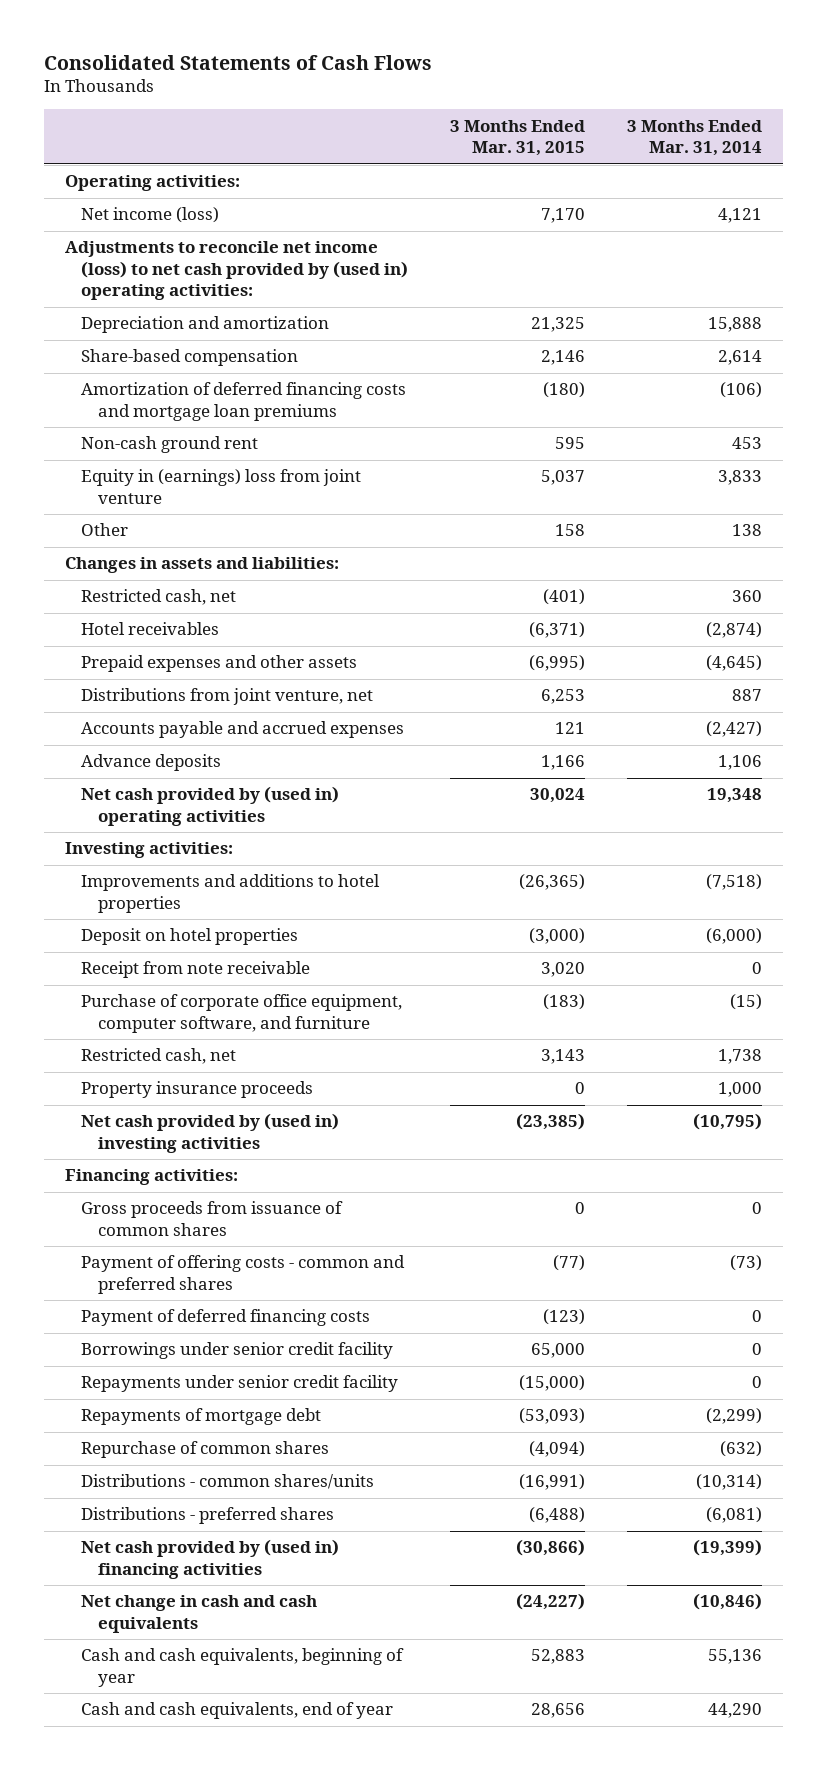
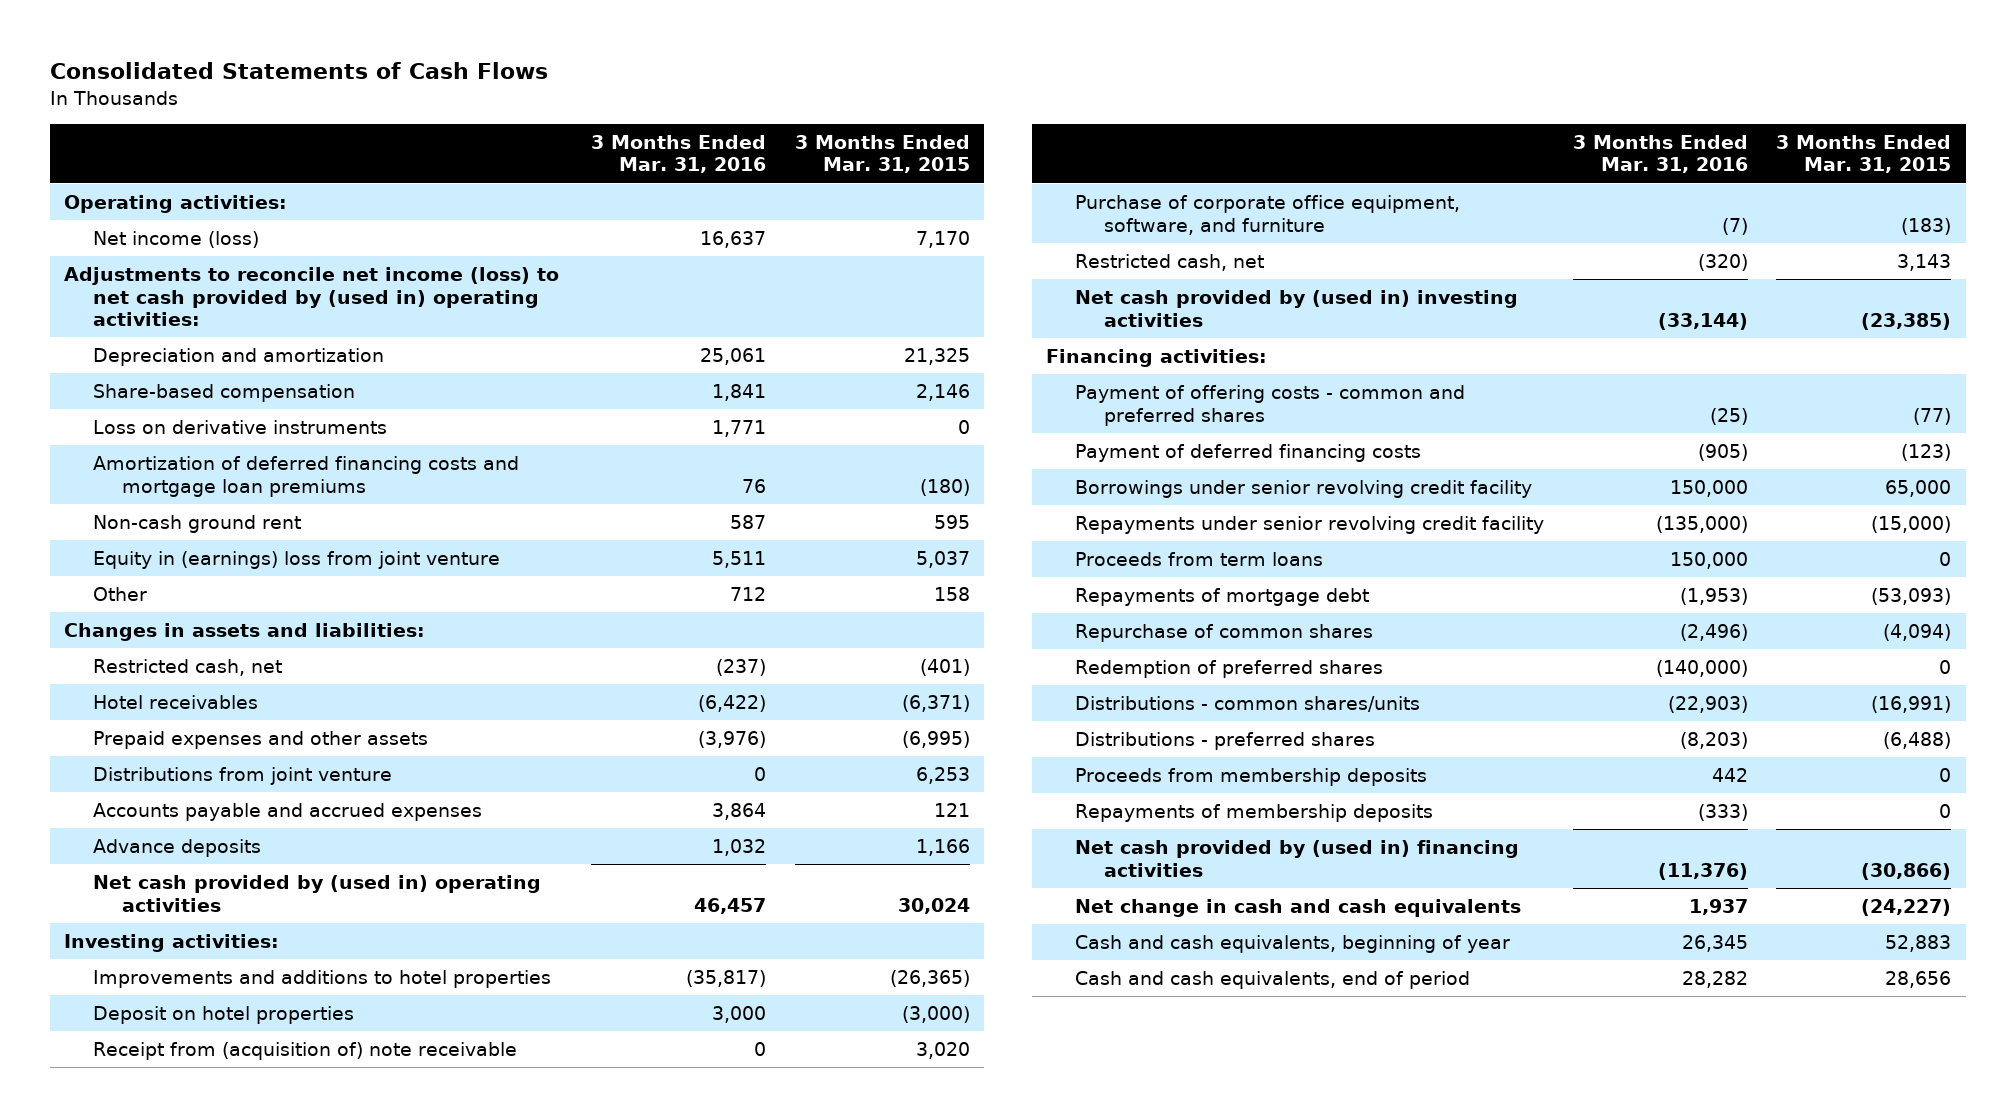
- | 3 Months Ended Mar. 31, 2015 | 3 Months Ended Mar. 31, 2014
+ | 3 Months Ended Mar. 31, 2016 | 3 Months Ended Mar. 31, 2015
+ Loss on derivative instruments | 1,771 | 0
- Distributions from joint venture, net | 6,253 | 887
+ Distributions from joint venture | 0 | 6,253
- Receipt from note receivable | 3,020 | 0
- Purchase of corporate office equipment, computer software, and furniture | (183) | (15)
+ Receipt from (acquisition of) note receivable | 0 | 3,020
+ Purchase of corporate office equipment, software, and furniture | (7) | (183)
- Property insurance proceeds | 0 | 1,000
- Gross proceeds from issuance of common shares | 0 | 0
- Borrowings under senior credit facility | 65,000 | 0
- Repayments under senior credit facility | (15,000) | 0
+ Borrowings under senior revolving credit facility | 150,000 | 65,000
+ Repayments under senior revolving credit facility | (135,000) | (15,000)
+ Proceeds from term loans | 150,000 | 0
+ Redemption of preferred shares | (140,000) | 0
+ Proceeds from membership deposits | 442 | 0
+ Repayments of membership deposits | (333) | 0
- Cash and cash equivalents, end of year | 28,656 | 44,290
+ Cash and cash equivalents, end of period | 28,282 | 28,656

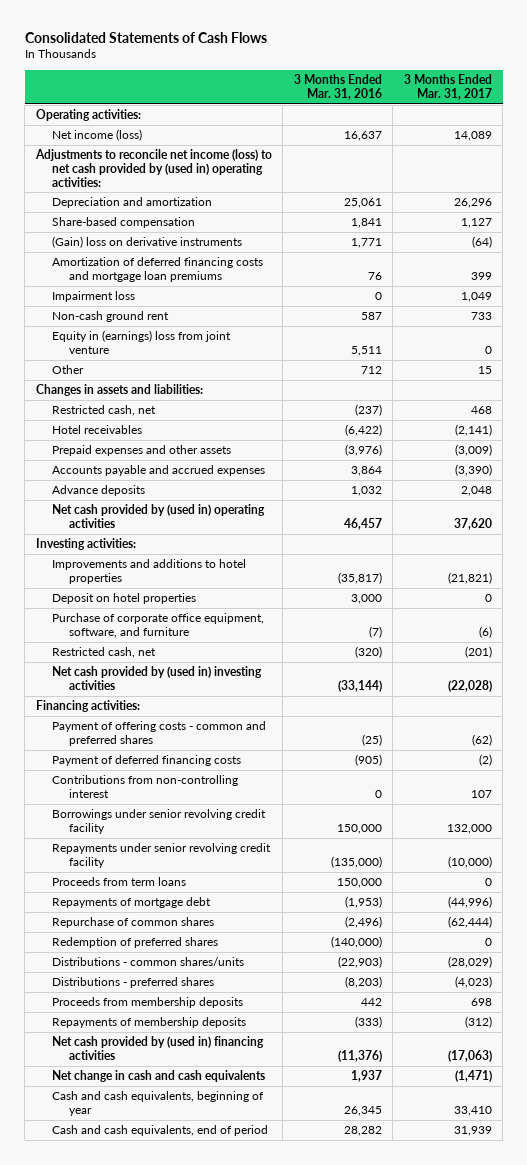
- | 3 Months Ended Mar. 31, 2016 | 3 Months Ended Mar. 31, 2015
+ | 3 Months Ended Mar. 31, 2016 | 3 Months Ended Mar. 31, 2017
- Loss on derivative instruments | 1,771 | 0
+ (Gain) loss on derivative instruments | 1,771 | (64)
+ Impairment loss | 0 | 1,049
- Distributions from joint venture | 0 | 6,253
- Receipt from (acquisition of) note receivable | 0 | 3,020
+ Contributions from non-controlling interest | 0 | 107

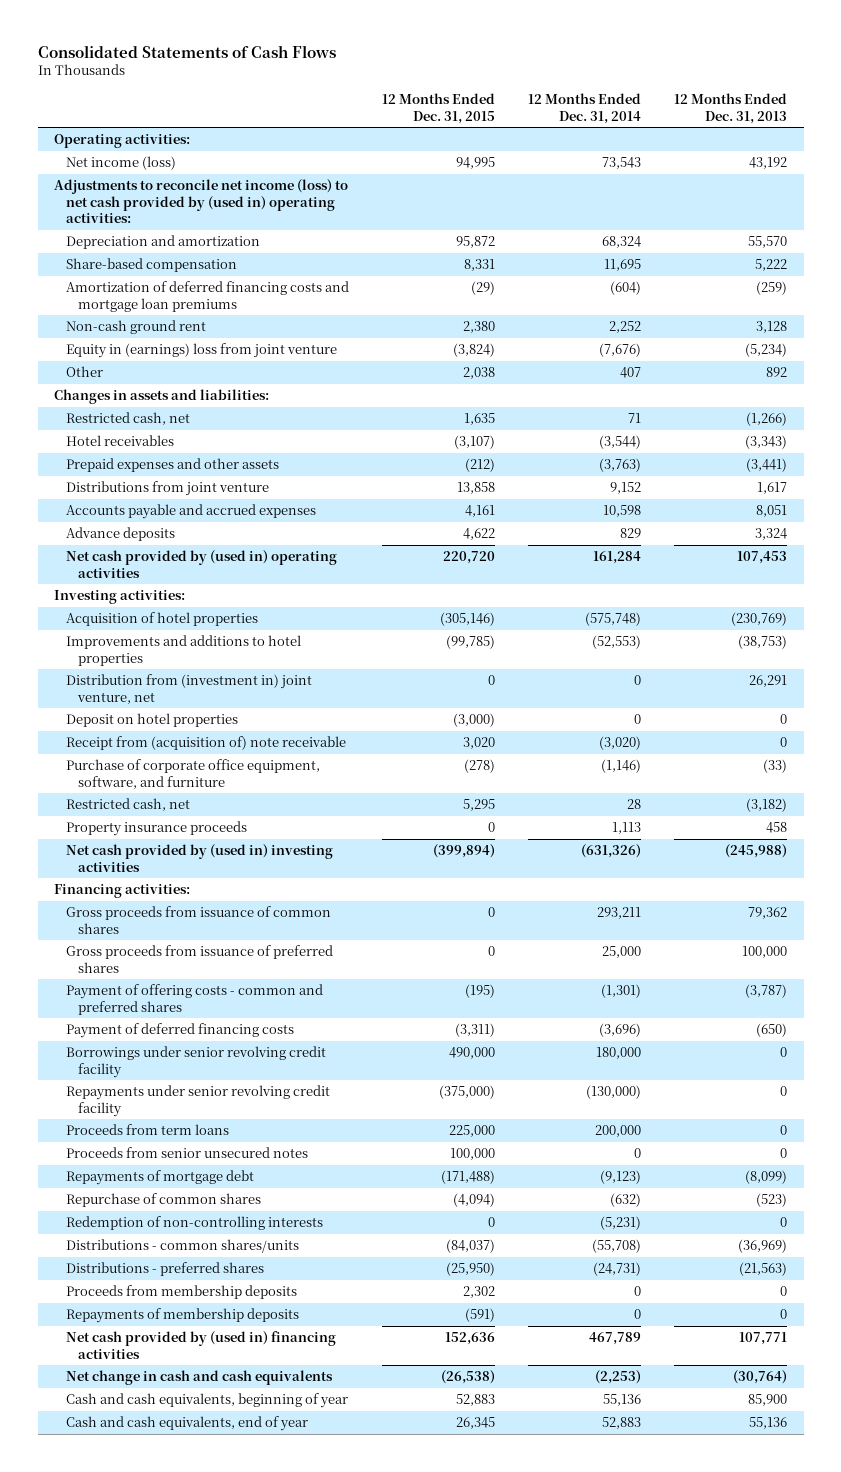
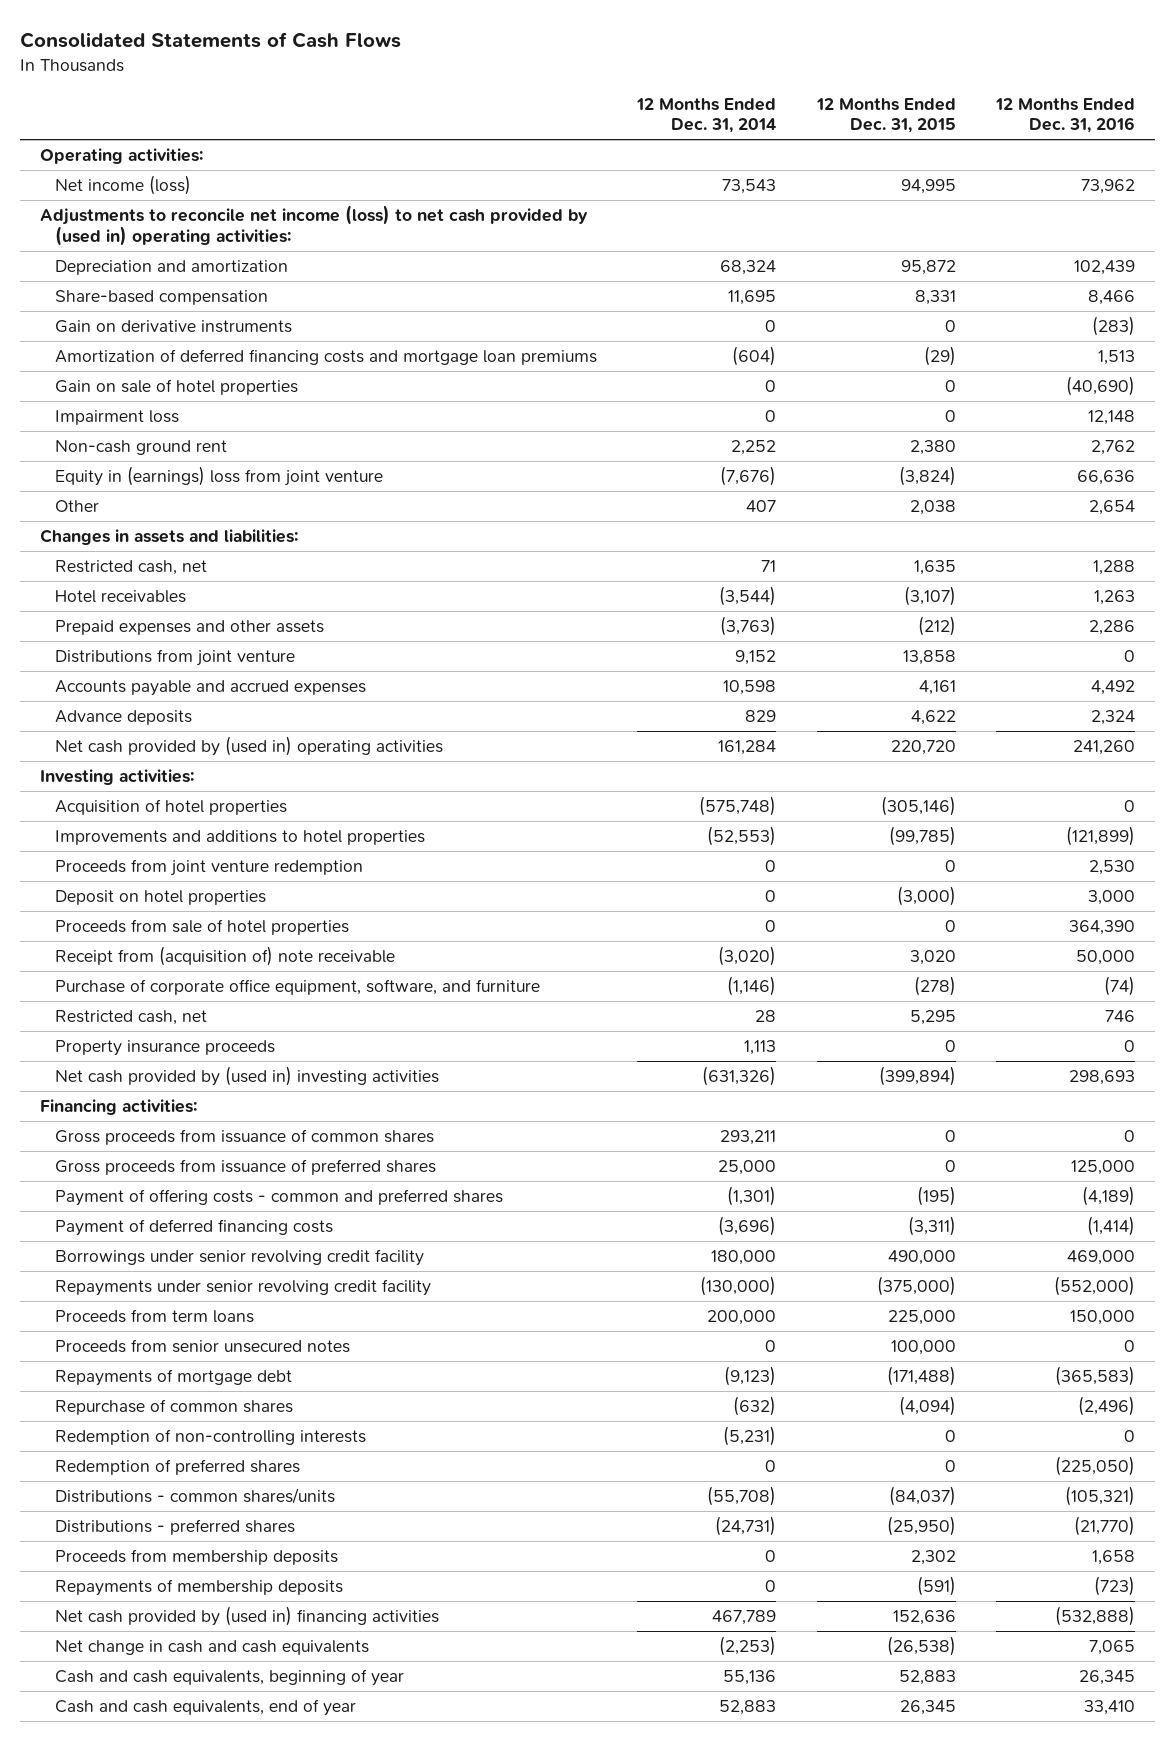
- | 12 Months Ended Dec. 31, 2015 | 12 Months Ended Dec. 31, 2014 | 12 Months Ended Dec. 31, 2013
+ | 12 Months Ended Dec. 31, 2014 | 12 Months Ended Dec. 31, 2015 | 12 Months Ended Dec. 31, 2016
+ Gain on derivative instruments | 0 | 0 | (283)
+ Gain on sale of hotel properties | 0 | 0 | (40,690)
+ Impairment loss | 0 | 0 | 12,148
- Distribution from (investment in) joint venture, net | 0 | 0 | 26,291
+ Proceeds from joint venture redemption | 0 | 0 | 2,530
+ Proceeds from sale of hotel properties | 0 | 0 | 364,390
+ Redemption of preferred shares | 0 | 0 | (225,050)

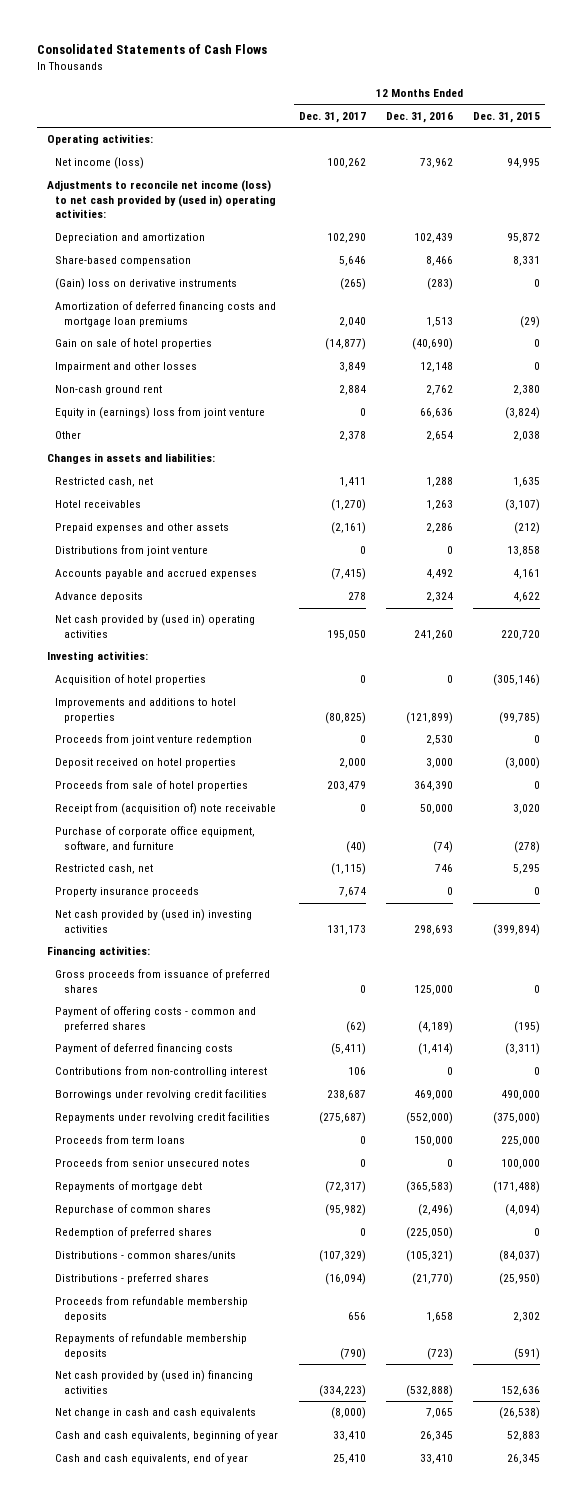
- | 12 Months Ended Dec. 31, 2014 | 12 Months Ended Dec. 31, 2015 | 12 Months Ended Dec. 31, 2016
+ | 12 Months Ended Dec. 31, 2017 | 12 Months Ended Dec. 31, 2016 | 12 Months Ended Dec. 31, 2015
- Gain on derivative instruments | 0 | 0 | (283)
+ (Gain) loss on derivative instruments | (265) | (283) | 0
- Impairment loss | 0 | 0 | 12,148
+ Impairment and other losses | 3,849 | 12,148 | 0
- Deposit on hotel properties | 0 | (3,000) | 3,000
+ Deposit received on hotel properties | 2,000 | 3,000 | (3,000)
- Gross proceeds from issuance of common shares | 293,211 | 0 | 0
- Borrowings under senior revolving credit facility | 180,000 | 490,000 | 469,000
- Repayments under senior revolving credit facility | (130,000) | (375,000) | (552,000)
+ Contributions from non-controlling interest | 106 | 0 | 0
+ Borrowings under revolving credit facilities | 238,687 | 469,000 | 490,000
+ Repayments under revolving credit facilities | (275,687) | (552,000) | (375,000)
- Redemption of non-controlling interests | (5,231) | 0 | 0
- Proceeds from membership deposits | 0 | 2,302 | 1,658
- Repayments of membership deposits | 0 | (591) | (723)
+ Proceeds from refundable membership deposits | 656 | 1,658 | 2,302
+ Repayments of refundable membership deposits | (790) | (723) | (591)

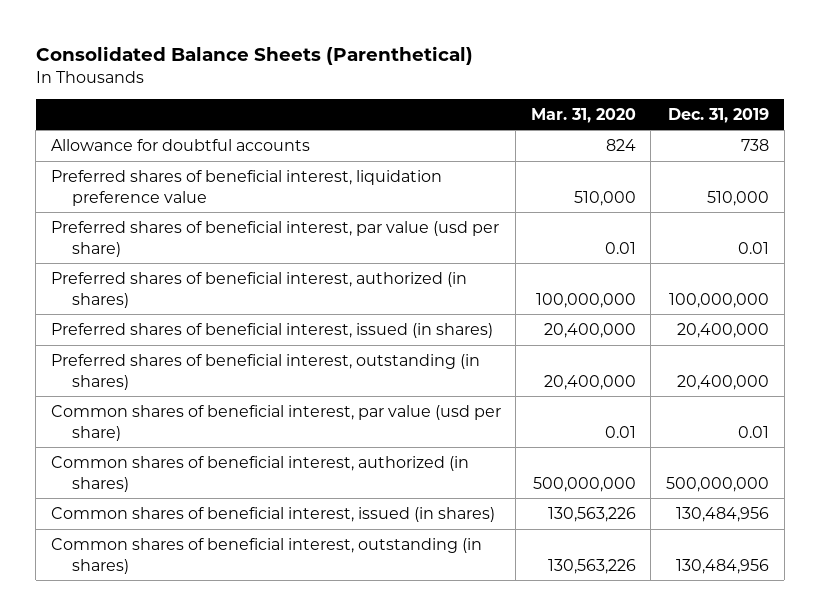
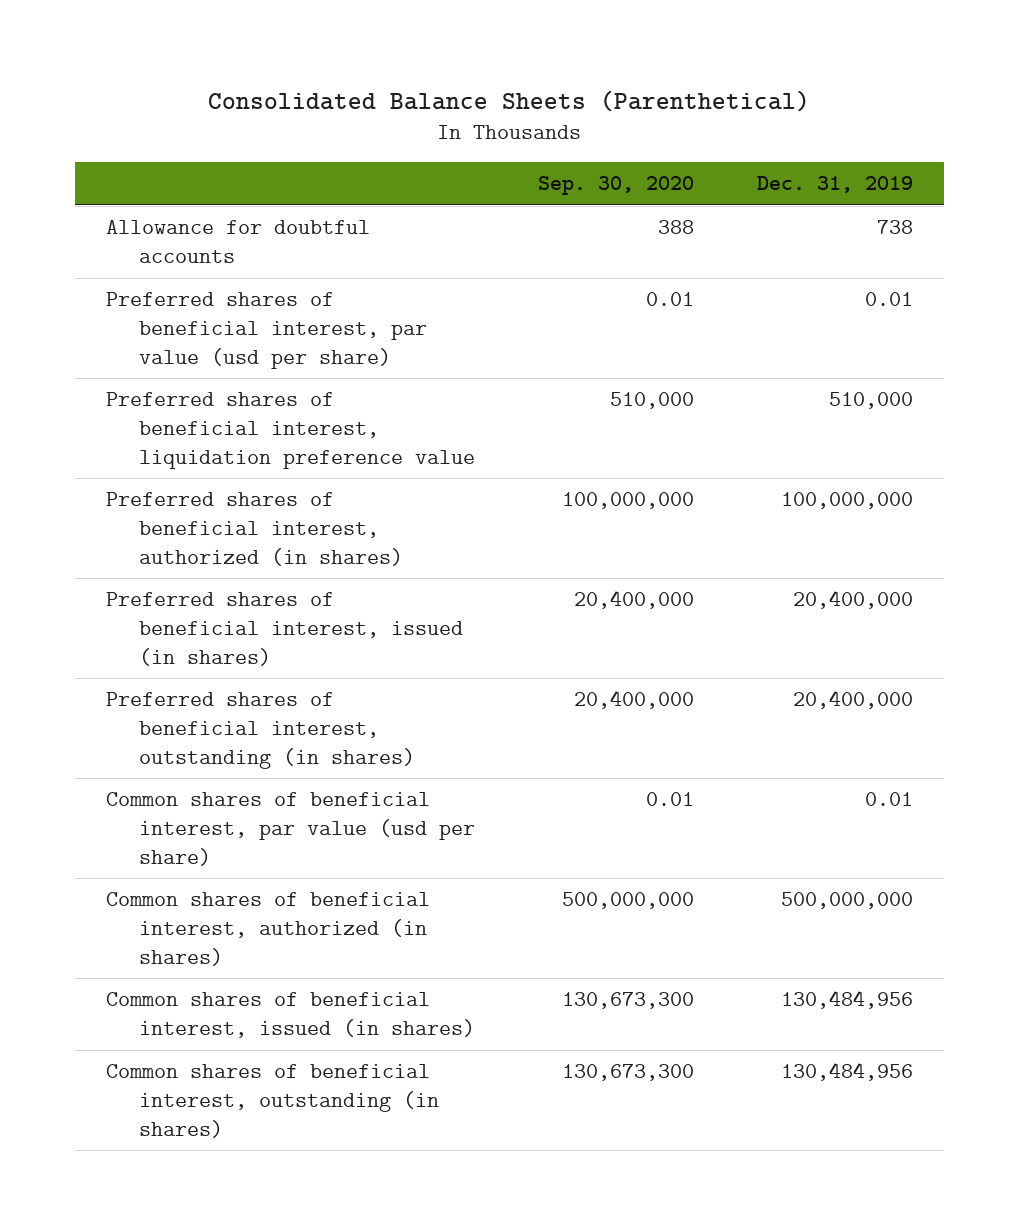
- | Mar. 31, 2020 | Dec. 31, 2019
+ | Sep. 30, 2020 | Dec. 31, 2019
moved down: Preferred shares of beneficial interest, liquidation preference value | 510,000 | 510,000

